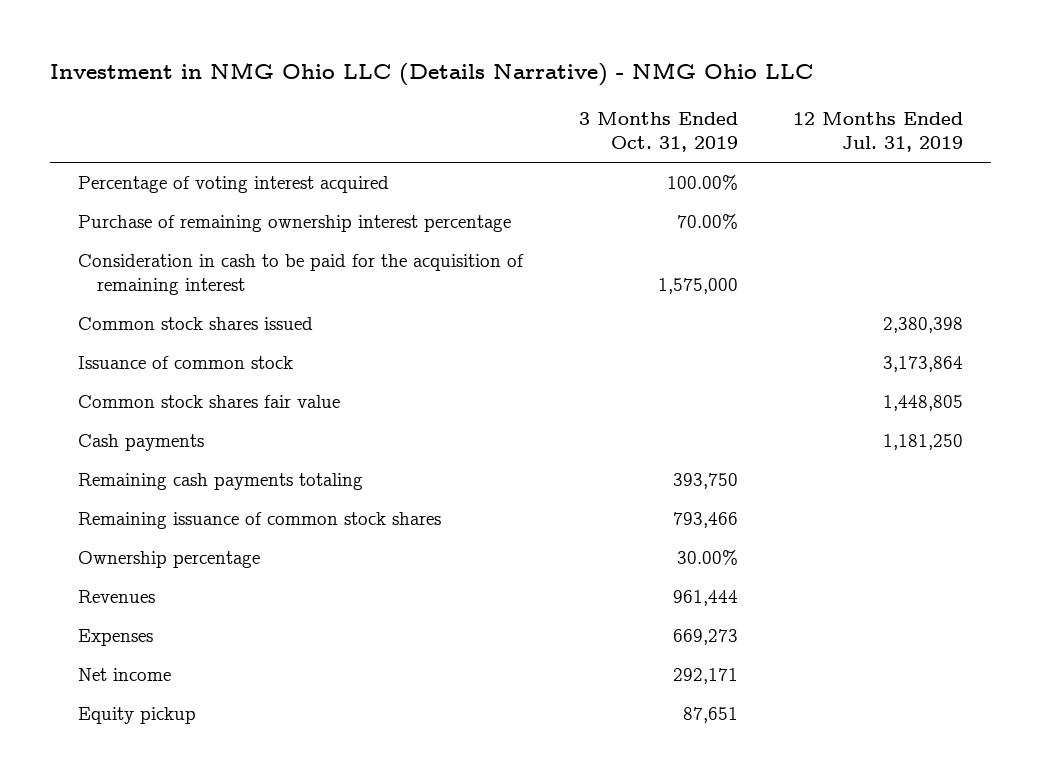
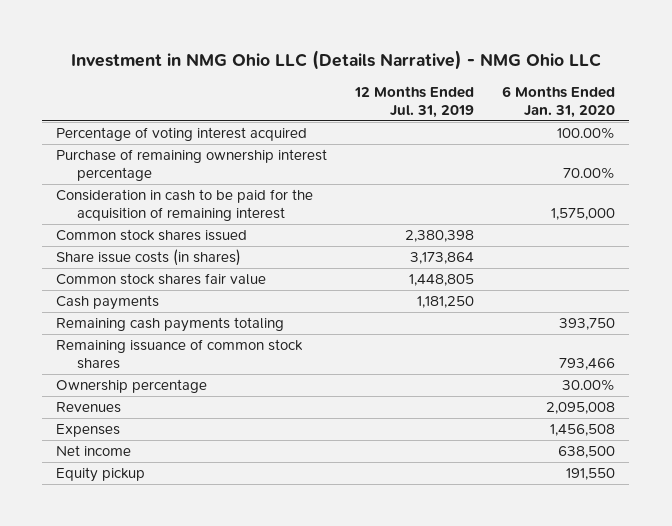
- | 3 Months Ended Oct. 31, 2019 | 12 Months Ended Jul. 31, 2019
+ | 12 Months Ended Jul. 31, 2019 | 6 Months Ended Jan. 31, 2020
- Issuance of common stock | | 3,173,864
+ Share issue costs (in shares) | 3,173,864 |

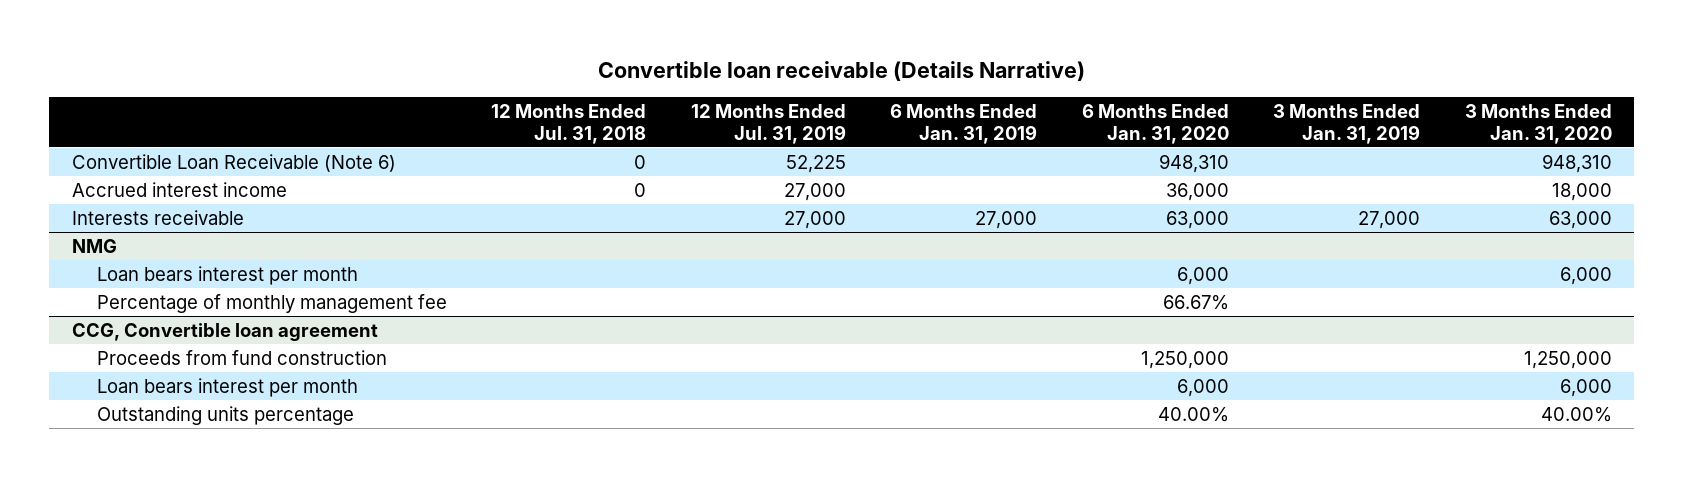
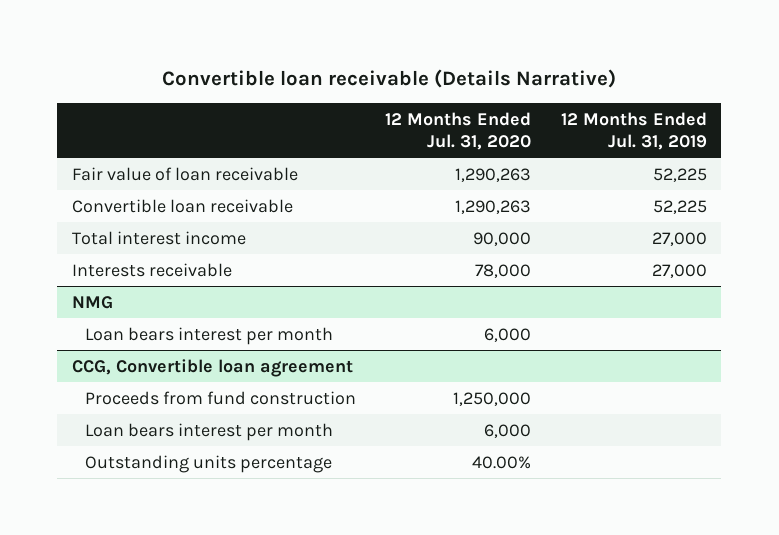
- | 12 Months Ended Jul. 31, 2018 | 12 Months Ended Jul. 31, 2019 | 6 Months Ended Jan. 31, 2019 | 6 Months Ended Jan. 31, 2020 | 3 Months Ended Jan. 31, 2019 | 3 Months Ended Jan. 31, 2020
+ | 12 Months Ended Jul. 31, 2020 | 12 Months Ended Jul. 31, 2019
- Convertible Loan Receivable (Note 6) | 0 | 52,225 | | 948,310 | | 948,310
- Accrued interest income | 0 | 27,000 | | 36,000 | | 18,000
+ Fair value of loan receivable | 1,290,263 | 52,225
+ Convertible loan receivable | 1,290,263 | 52,225
+ Total interest income | 90,000 | 27,000
@ NMG
- Percentage of monthly management fee | | | | 66.67% | |

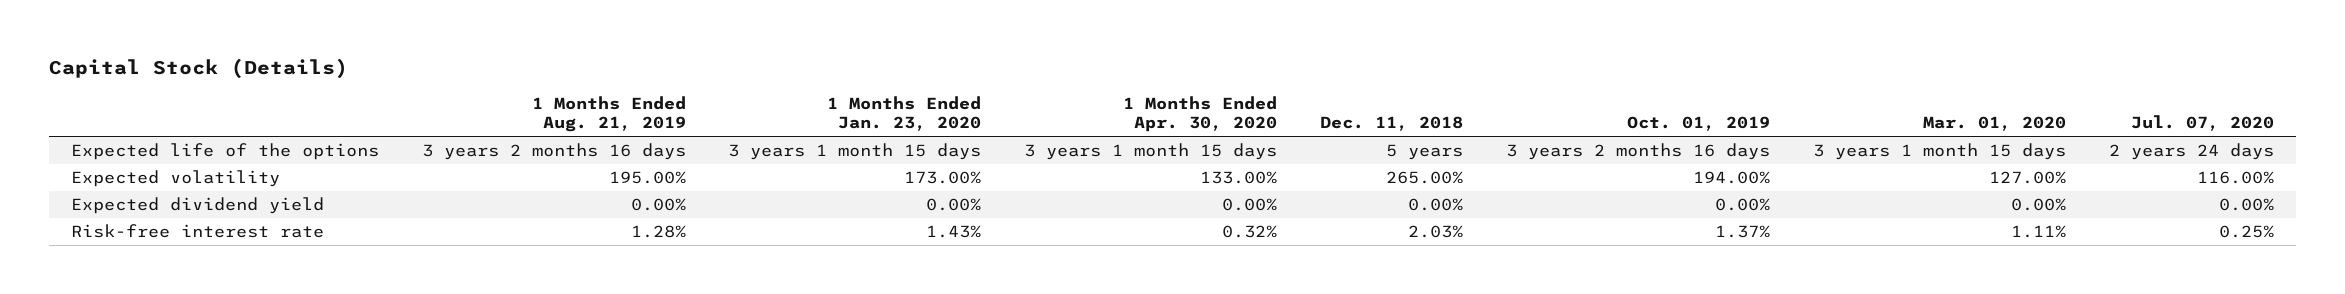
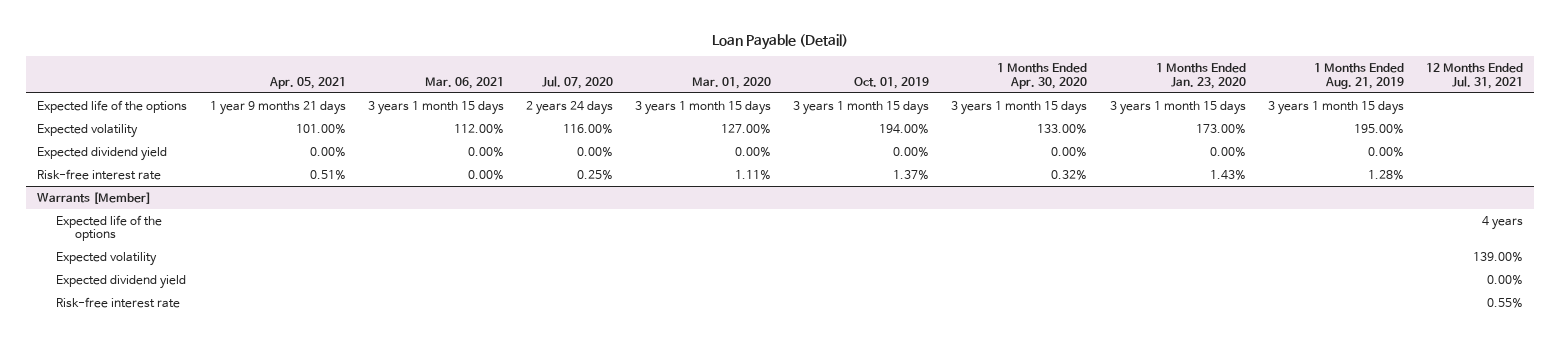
- Capital Stock (Details)
+ Loan Payable (Detail)
- | 1 Months Ended Aug. 21, 2019 | 1 Months Ended Jan. 23, 2020 | 1 Months Ended Apr. 30, 2020 | Dec. 11, 2018 | Oct. 01, 2019 | Mar. 01, 2020 | Jul. 07, 2020
+ | Apr. 05, 2021 | Mar. 06, 2021 | Jul. 07, 2020 | Mar. 01, 2020 | Oct. 01, 2019 | 1 Months Ended Apr. 30, 2020 | 1 Months Ended Jan. 23, 2020 | 1 Months Ended Aug. 21, 2019 | 12 Months Ended Jul. 31, 2021
- Expected life of the options | 3 years 2 months 16 days | 3 years 1 month 15 days | 3 years 1 month 15 days | 5 years | 3 years 2 months 16 days | 3 years 1 month 15 days | 2 years 24 days
+ Expected life of the options | 1 year 9 months 21 days | 3 years 1 month 15 days | 2 years 24 days | 3 years 1 month 15 days | 3 years 1 month 15 days | 3 years 1 month 15 days | 3 years 1 month 15 days | 3 years 1 month 15 days |
+ Warrants [Member]
+ Expected life of the options | | | | | | | | | 4 years
+ Expected volatility | | | | | | | | | 139.00%
+ Expected dividend yield | | | | | | | | | 0.00%
+ Risk-free interest rate | | | | | | | | | 0.55%

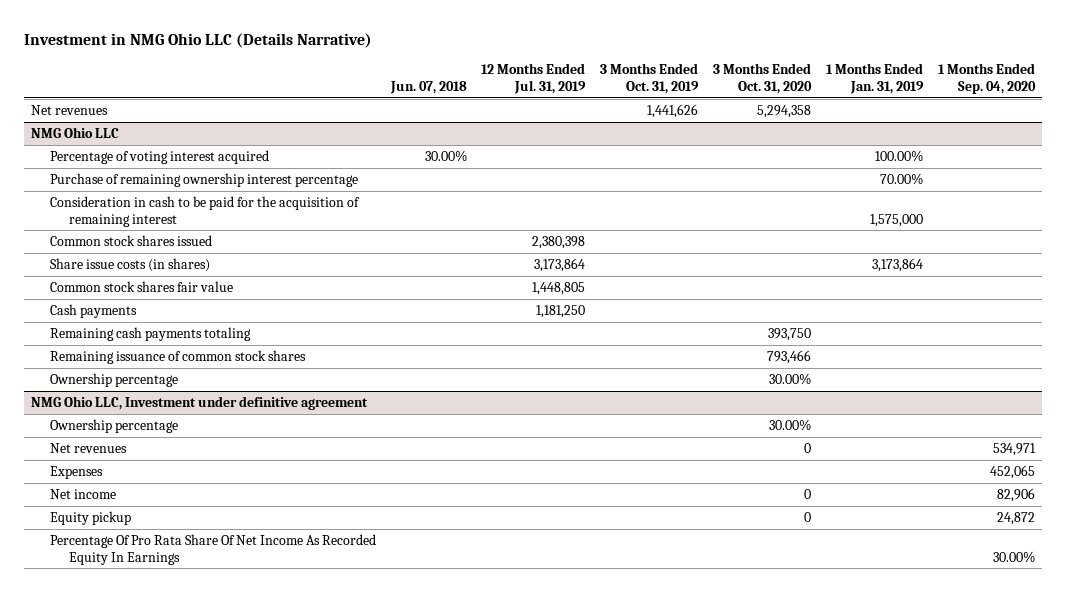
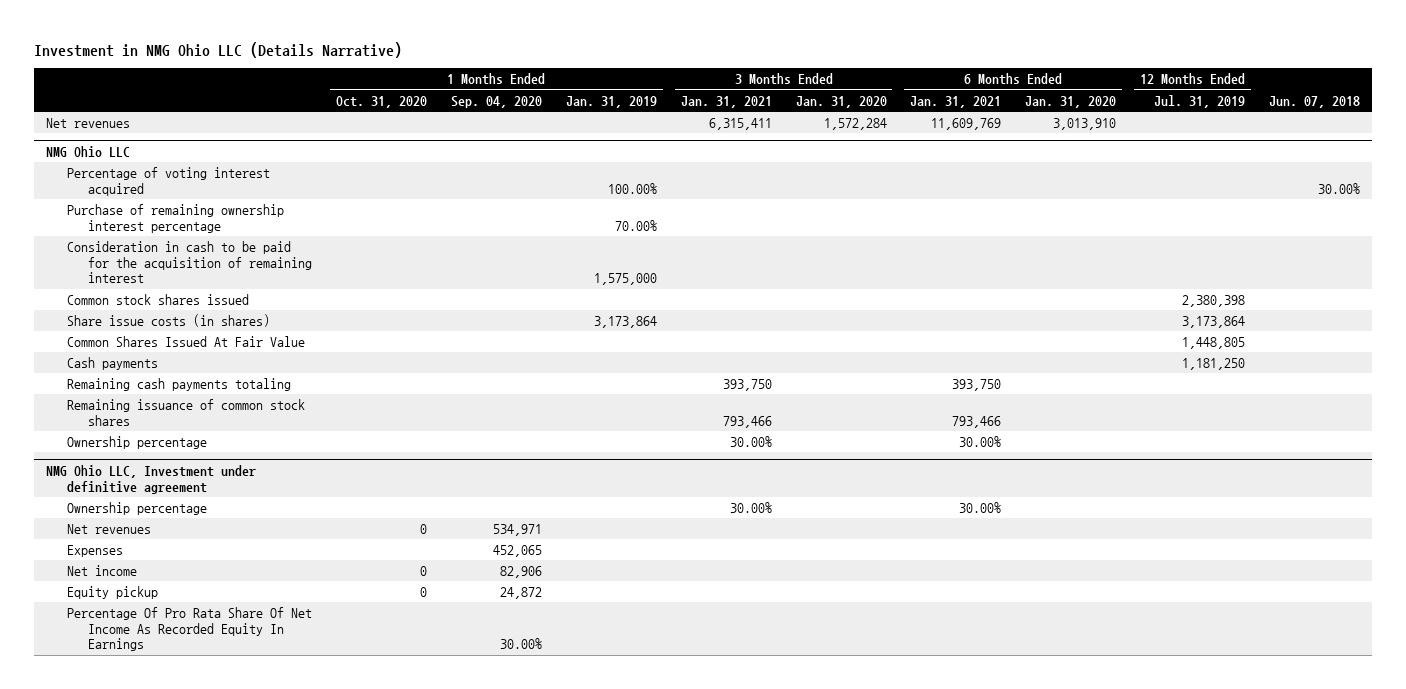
- | Jun. 07, 2018 | 12 Months Ended Jul. 31, 2019 | 3 Months Ended Oct. 31, 2019 | 3 Months Ended Oct. 31, 2020 | 1 Months Ended Jan. 31, 2019 | 1 Months Ended Sep. 04, 2020
+ | 1 Months Ended Oct. 31, 2020 | 1 Months Ended Sep. 04, 2020 | 1 Months Ended Jan. 31, 2019 | 3 Months Ended Jan. 31, 2021 | 3 Months Ended Jan. 31, 2020 | 6 Months Ended Jan. 31, 2021 | 6 Months Ended Jan. 31, 2020 | 12 Months Ended Jul. 31, 2019 | Jun. 07, 2018
@ NMG Ohio LLC
- Common stock shares fair value | | 1,448,805 | | | |
+ Common Shares Issued At Fair Value | | | | | | | | 1,448,805 |

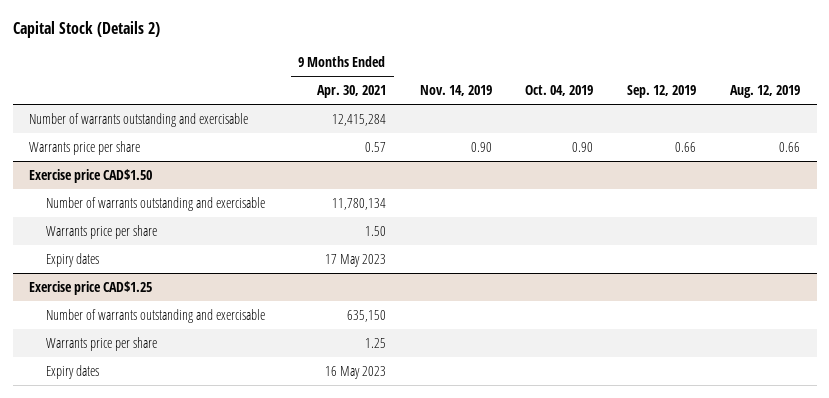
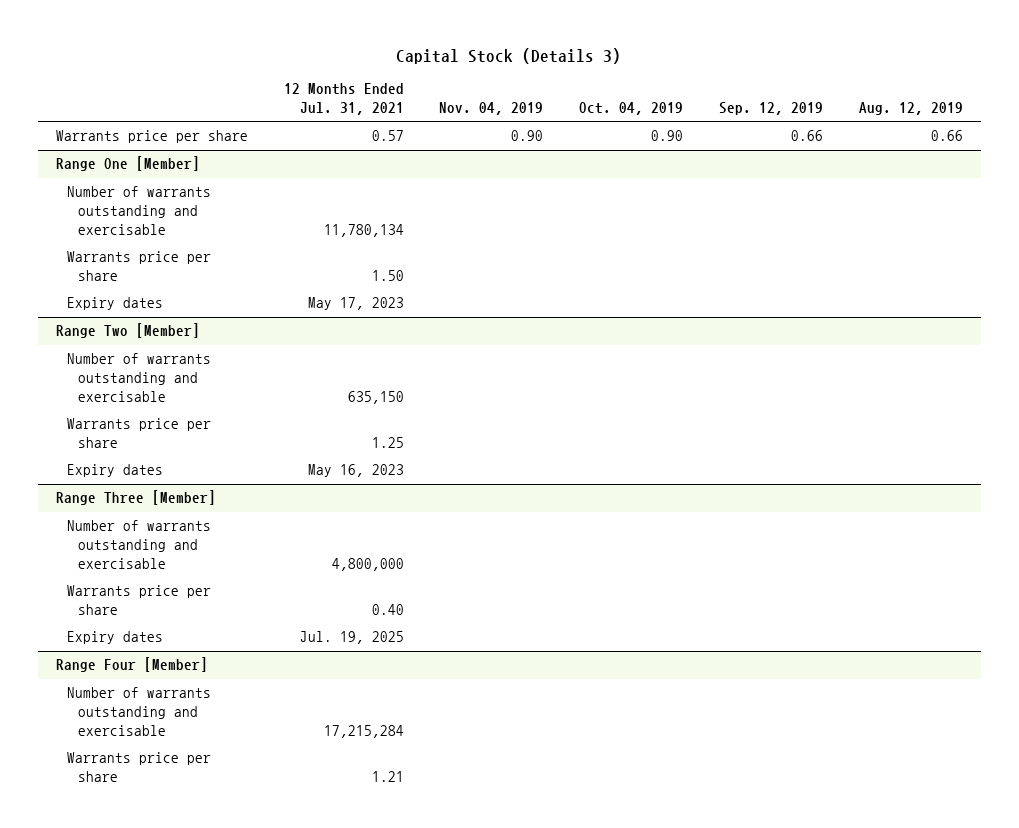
- Capital Stock (Details 2)
+ Capital Stock (Details 3)
- | 9 Months Ended Apr. 30, 2021 | Nov. 14, 2019 | Oct. 04, 2019 | Sep. 12, 2019 | Aug. 12, 2019
+ | 12 Months Ended Jul. 31, 2021 | Nov. 04, 2019 | Oct. 04, 2019 | Sep. 12, 2019 | Aug. 12, 2019
- Number of warrants outstanding and exercisable | 12,415,284 | | | |
- Exercise price CAD$1.50
+ Range One [Member]
- Exercise price CAD$1.25
+ Range Two [Member]
+ Range Three [Member]
+ Number of warrants outstanding and exercisable | 4,800,000 | | | |
+ Warrants price per share | 0.40 | | | |
+ Expiry dates | Jul. 19, 2025 | | | |
+ Range Four [Member]
+ Number of warrants outstanding and exercisable | 17,215,284 | | | |
+ Warrants price per share | 1.21 | | | |

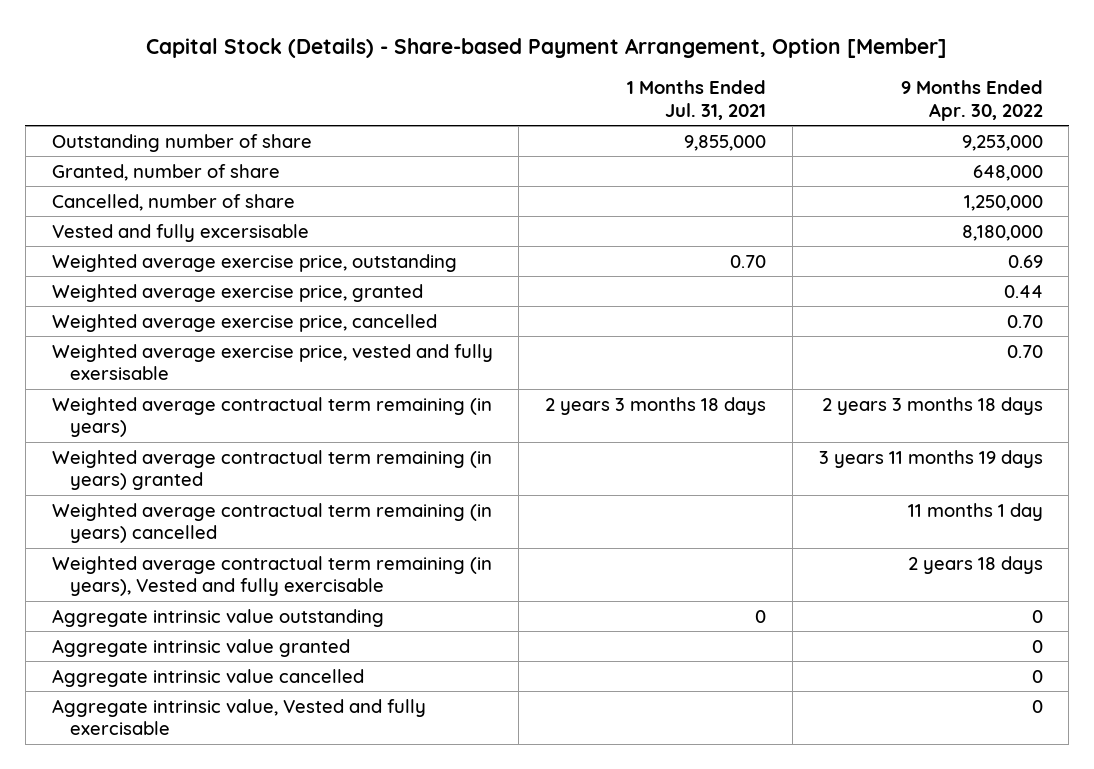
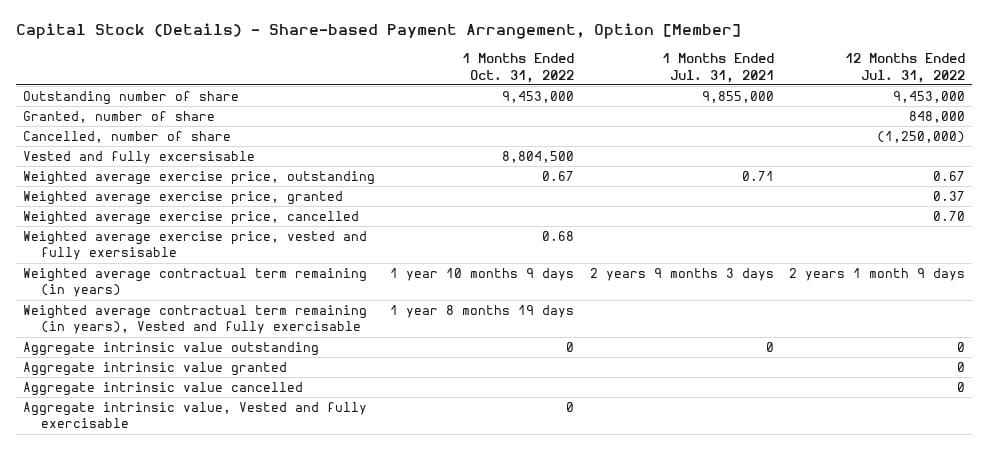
- | 1 Months Ended Jul. 31, 2021 | 9 Months Ended Apr. 30, 2022
+ | 1 Months Ended Oct. 31, 2022 | 1 Months Ended Jul. 31, 2021 | 12 Months Ended Jul. 31, 2022
- Weighted average exercise price, outstanding | 0.70 | 0.69
+ Weighted average exercise price, outstanding | 0.67 | 0.71 | 0.67
- Weighted average contractual term remaining (in years) | 2 years 3 months 18 days | 2 years 3 months 18 days
- Weighted average contractual term remaining (in years) granted | | 3 years 11 months 19 days
- Weighted average contractual term remaining (in years) cancelled | | 11 months 1 day
+ Weighted average contractual term remaining (in years) | 1 year 10 months 9 days | 2 years 9 months 3 days | 2 years 1 month 9 days

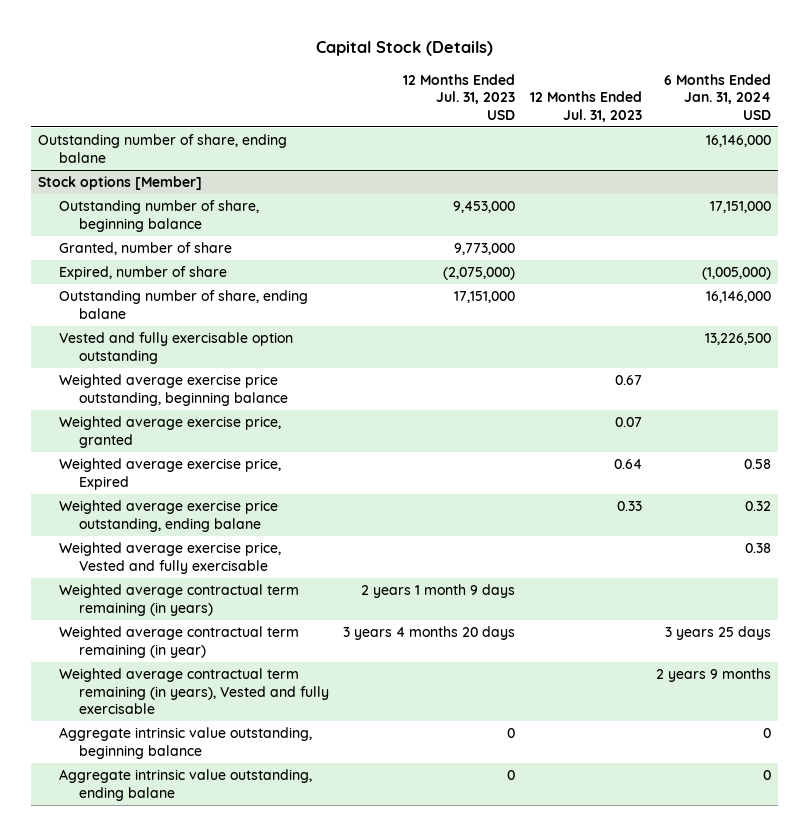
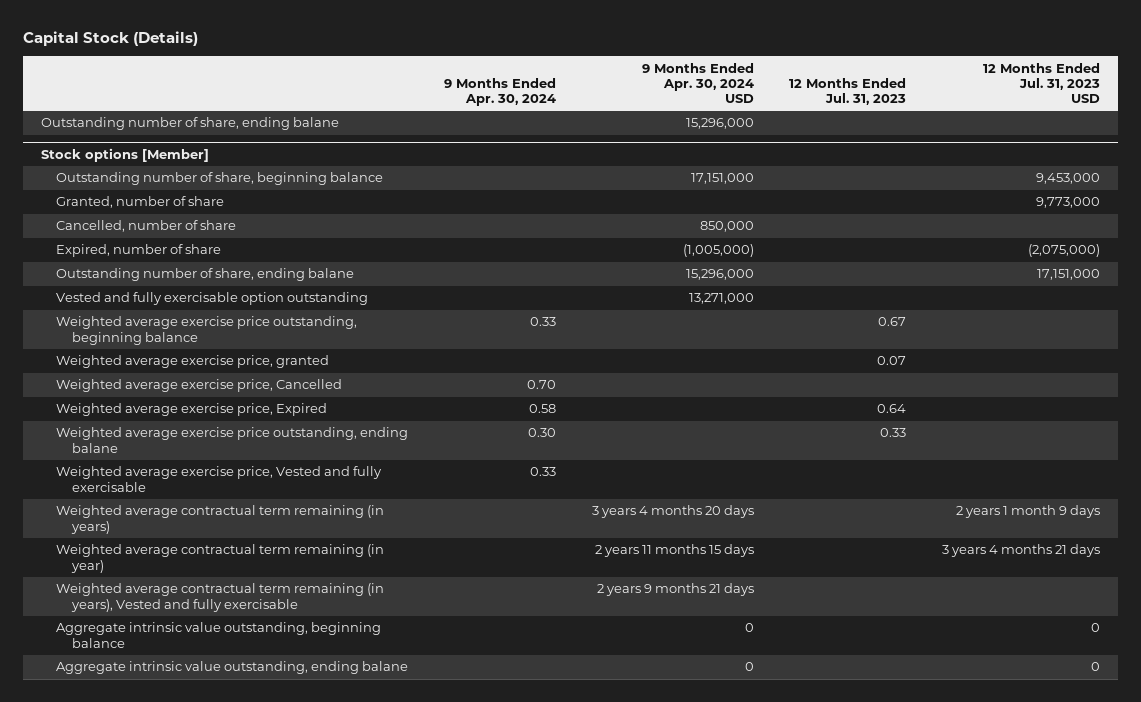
- | 12 Months Ended Jul. 31, 2023 USD | 12 Months Ended Jul. 31, 2023 | 6 Months Ended Jan. 31, 2024 USD
+ | 9 Months Ended Apr. 30, 2024 | 9 Months Ended Apr. 30, 2024 USD | 12 Months Ended Jul. 31, 2023 | 12 Months Ended Jul. 31, 2023 USD
@ Stock options [Member]
+ Cancelled, number of share | | 850,000 | |
+ Weighted average exercise price, Cancelled | 0.70 | | |
- Weighted average contractual term remaining (in year) | 3 years 4 months 20 days | | 3 years 25 days
+ Weighted average contractual term remaining (in year) | | 2 years 11 months 15 days | | 3 years 4 months 21 days

